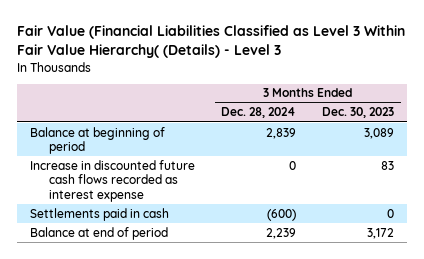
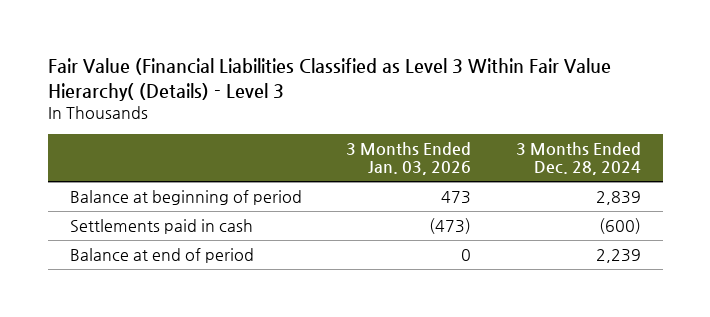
- | 3 Months Ended Dec. 28, 2024 | 3 Months Ended Dec. 30, 2023
+ | 3 Months Ended Jan. 03, 2026 | 3 Months Ended Dec. 28, 2024
- Increase in discounted future cash flows recorded as interest expense | 0 | 83

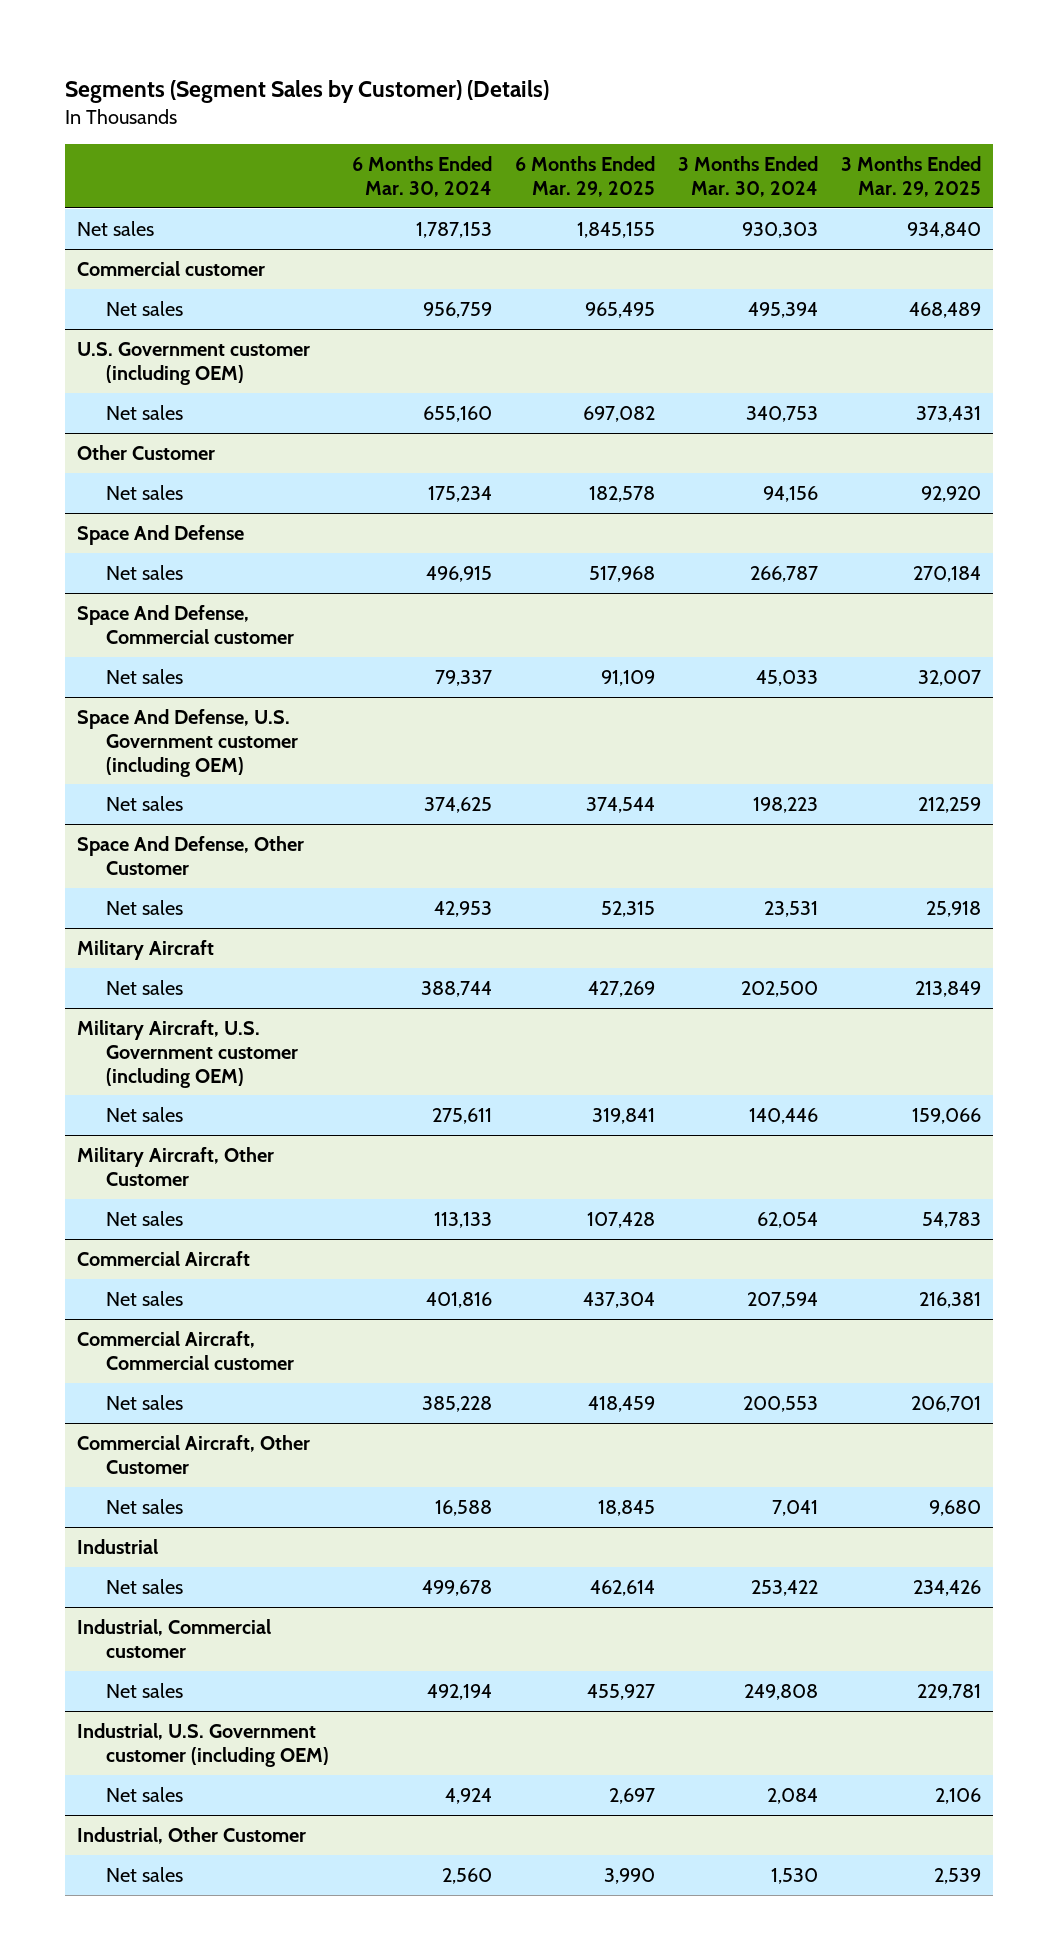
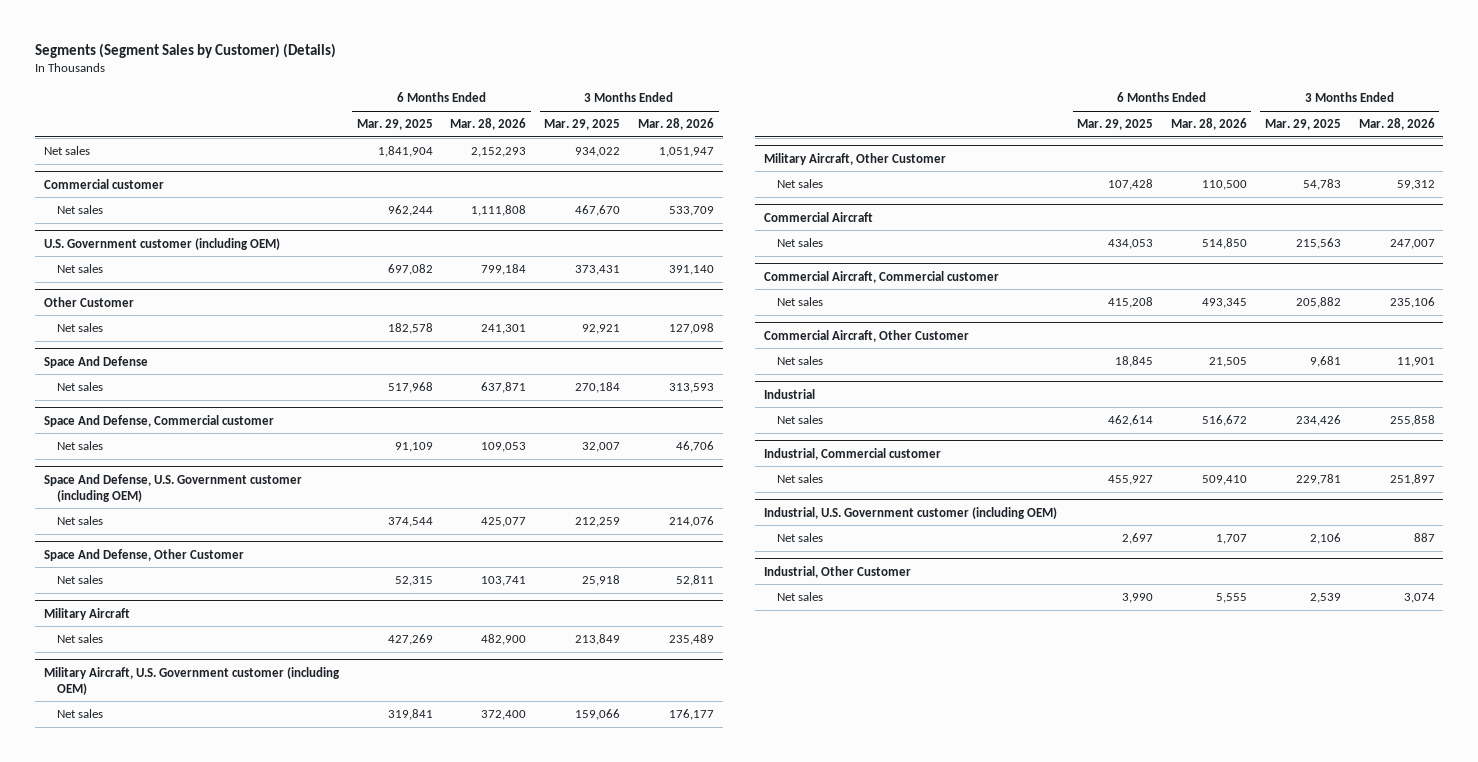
- | 6 Months Ended Mar. 30, 2024 | 6 Months Ended Mar. 29, 2025 | 3 Months Ended Mar. 30, 2024 | 3 Months Ended Mar. 29, 2025
+ | 6 Months Ended Mar. 29, 2025 | 6 Months Ended Mar. 28, 2026 | 3 Months Ended Mar. 29, 2025 | 3 Months Ended Mar. 28, 2026
- Net sales | 1,787,153 | 1,845,155 | 930,303 | 934,840
+ Net sales | 1,841,904 | 2,152,293 | 934,022 | 1,051,947
@ Commercial customer
- Net sales | 956,759 | 965,495 | 495,394 | 468,489
+ Net sales | 962,244 | 1,111,808 | 467,670 | 533,709
@ Other Customer
- Net sales | 175,234 | 182,578 | 94,156 | 92,920
+ Net sales | 182,578 | 241,301 | 92,921 | 127,098
@ Commercial Aircraft
- Net sales | 401,816 | 437,304 | 207,594 | 216,381
+ Net sales | 434,053 | 514,850 | 215,563 | 247,007
@ Commercial Aircraft, Commercial customer
- Net sales | 385,228 | 418,459 | 200,553 | 206,701
+ Net sales | 415,208 | 493,345 | 205,882 | 235,106
@ Commercial Aircraft, Other Customer
- Net sales | 16,588 | 18,845 | 7,041 | 9,680
+ Net sales | 18,845 | 21,505 | 9,681 | 11,901

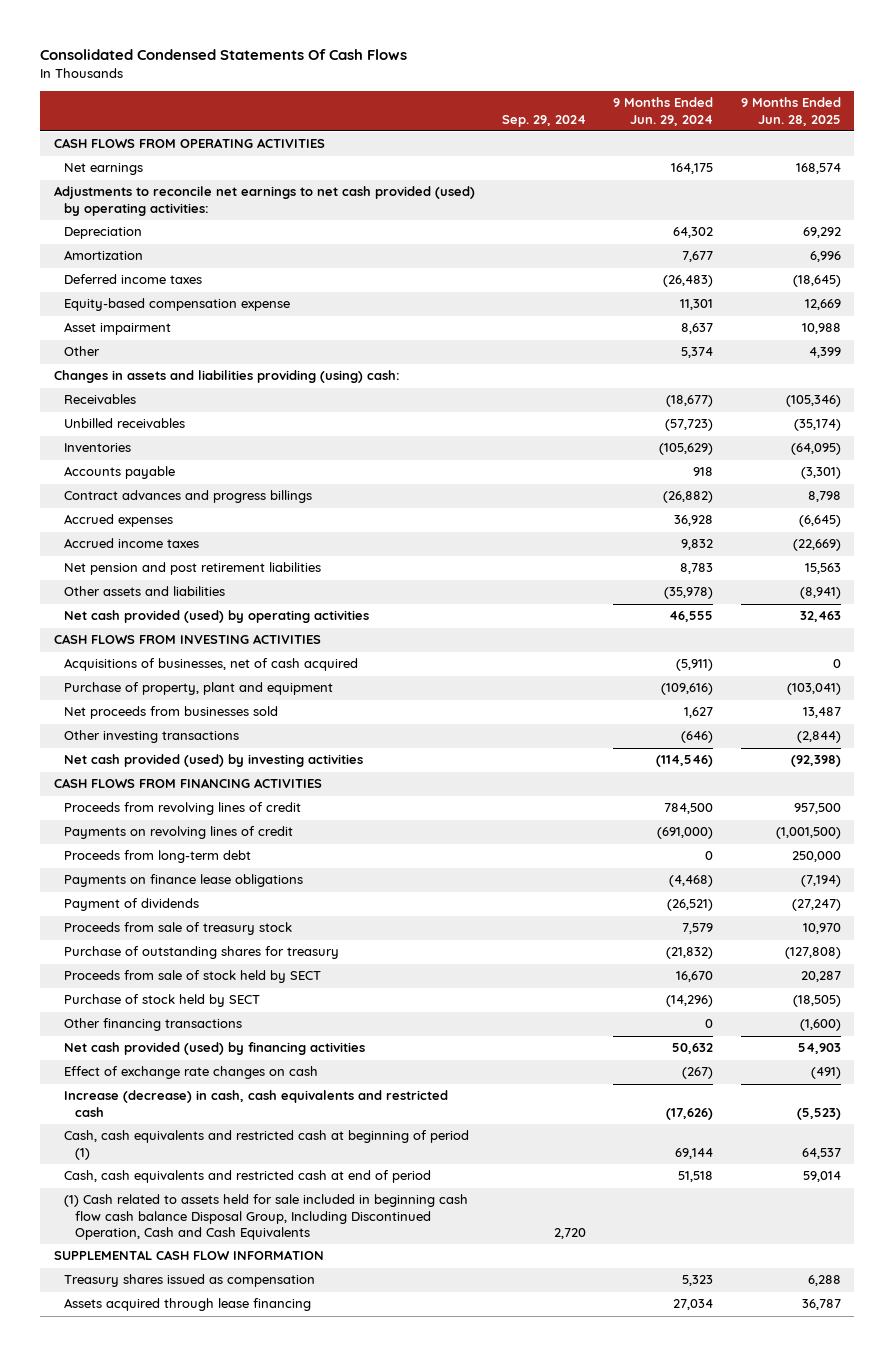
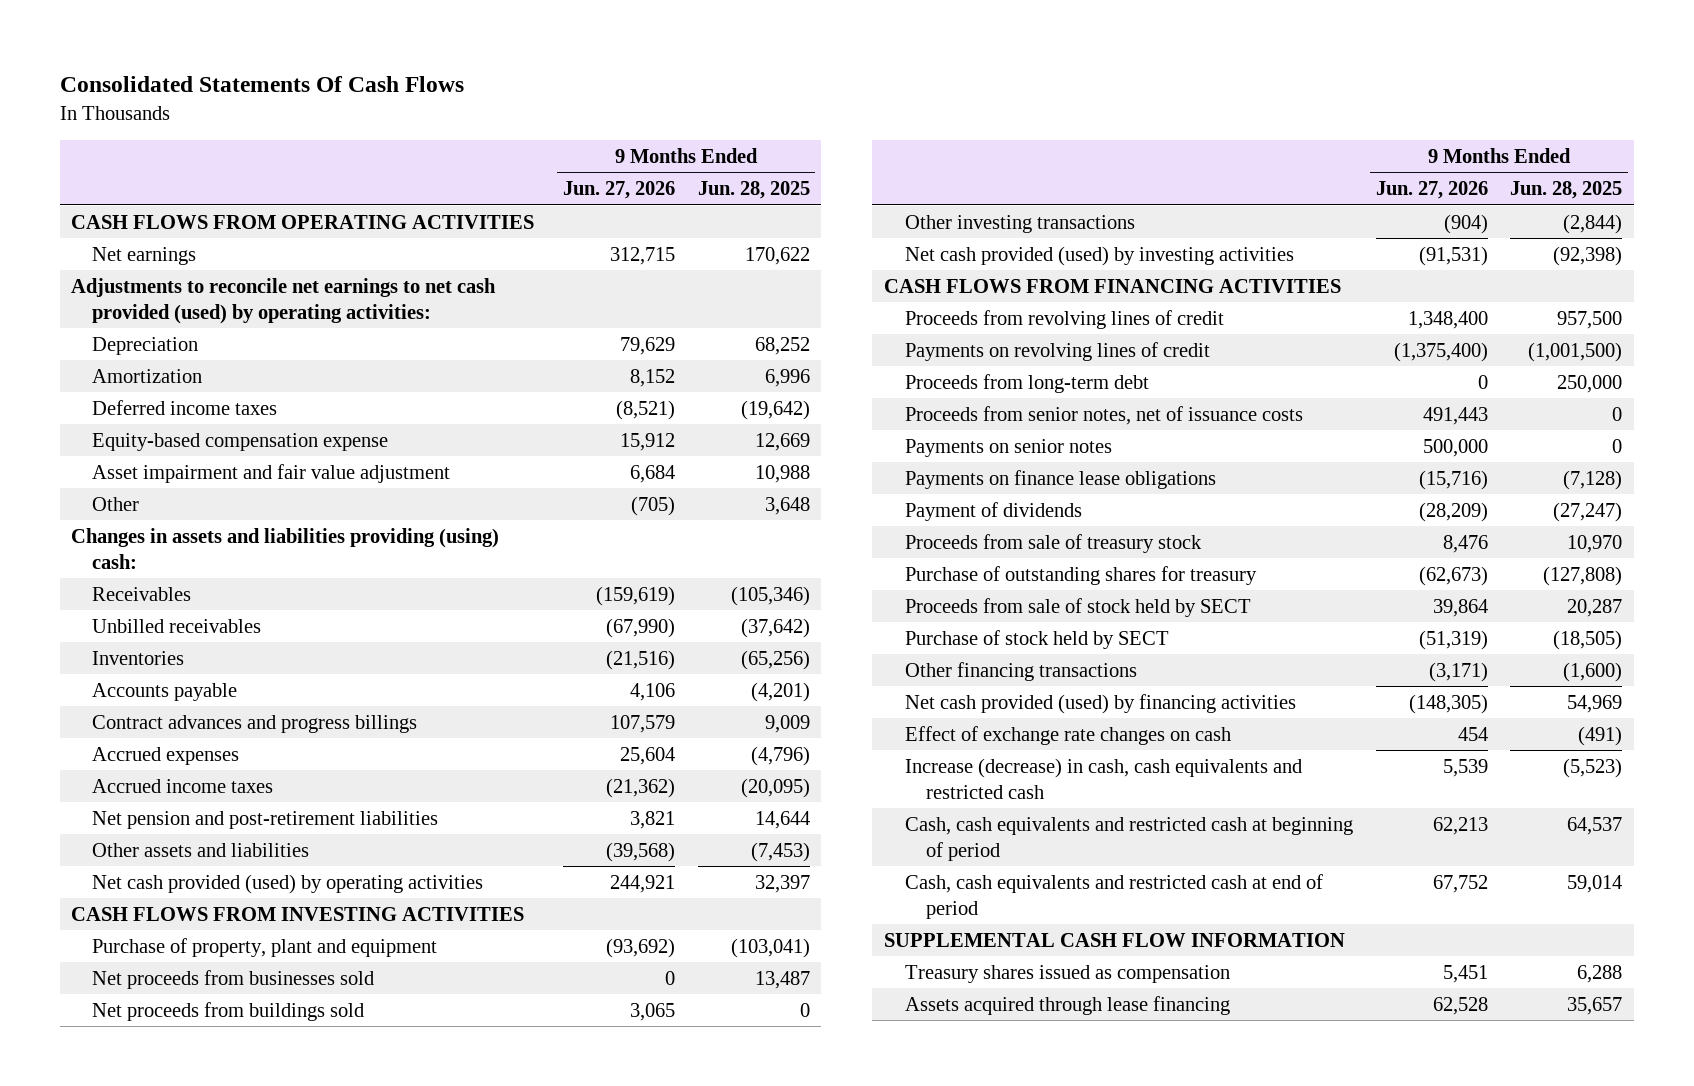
- Consolidated Condensed Statements Of Cash Flows
+ Consolidated Statements Of Cash Flows
- | Sep. 29, 2024 | 9 Months Ended Jun. 29, 2024 | 9 Months Ended Jun. 28, 2025
+ | 9 Months Ended Jun. 27, 2026 | 9 Months Ended Jun. 28, 2025
- Net earnings | | 164,175 | 168,574
+ Net earnings | 312,715 | 170,622
- Depreciation | | 64,302 | 69,292
+ Depreciation | 79,629 | 68,252
- Deferred income taxes | | (26,483) | (18,645)
+ Deferred income taxes | (8,521) | (19,642)
- Asset impairment | | 8,637 | 10,988
- Other | | 5,374 | 4,399
+ Asset impairment and fair value adjustment | 6,684 | 10,988
+ Other | (705) | 3,648
- Unbilled receivables | | (57,723) | (35,174)
- Inventories | | (105,629) | (64,095)
- Accounts payable | | 918 | (3,301)
- Contract advances and progress billings | | (26,882) | 8,798
- Accrued expenses | | 36,928 | (6,645)
- Accrued income taxes | | 9,832 | (22,669)
- Net pension and post retirement liabilities | | 8,783 | 15,563
- Other assets and liabilities | | (35,978) | (8,941)
- Net cash provided (used) by operating activities | | 46,555 | 32,463
+ Unbilled receivables | (67,990) | (37,642)
+ Inventories | (21,516) | (65,256)
+ Accounts payable | 4,106 | (4,201)
+ Contract advances and progress billings | 107,579 | 9,009
+ Accrued expenses | 25,604 | (4,796)
+ Accrued income taxes | (21,362) | (20,095)
+ Net pension and post-retirement liabilities | 3,821 | 14,644
+ Other assets and liabilities | (39,568) | (7,453)
+ Net cash provided (used) by operating activities | 244,921 | 32,397
- Acquisitions of businesses, net of cash acquired | | (5,911) | 0
+ Net proceeds from buildings sold | 3,065 | 0
- Payments on finance lease obligations | | (4,468) | (7,194)
+ Proceeds from senior notes, net of issuance costs | 491,443 | 0
+ Payments on senior notes | 500,000 | 0
+ Payments on finance lease obligations | (15,716) | (7,128)
- Net cash provided (used) by financing activities | | 50,632 | 54,903
+ Net cash provided (used) by financing activities | (148,305) | 54,969
- Cash, cash equivalents and restricted cash at beginning of period (1) | | 69,144 | 64,537
+ Cash, cash equivalents and restricted cash at beginning of period | 62,213 | 64,537
- (1) Cash related to assets held for sale included in beginning cash flow cash balance Disposal Group, Including Discontinued Operation, Cash and Cash Equivalents | 2,720 | |
- Assets acquired through lease financing | | 27,034 | 36,787
+ Assets acquired through lease financing | 62,528 | 35,657

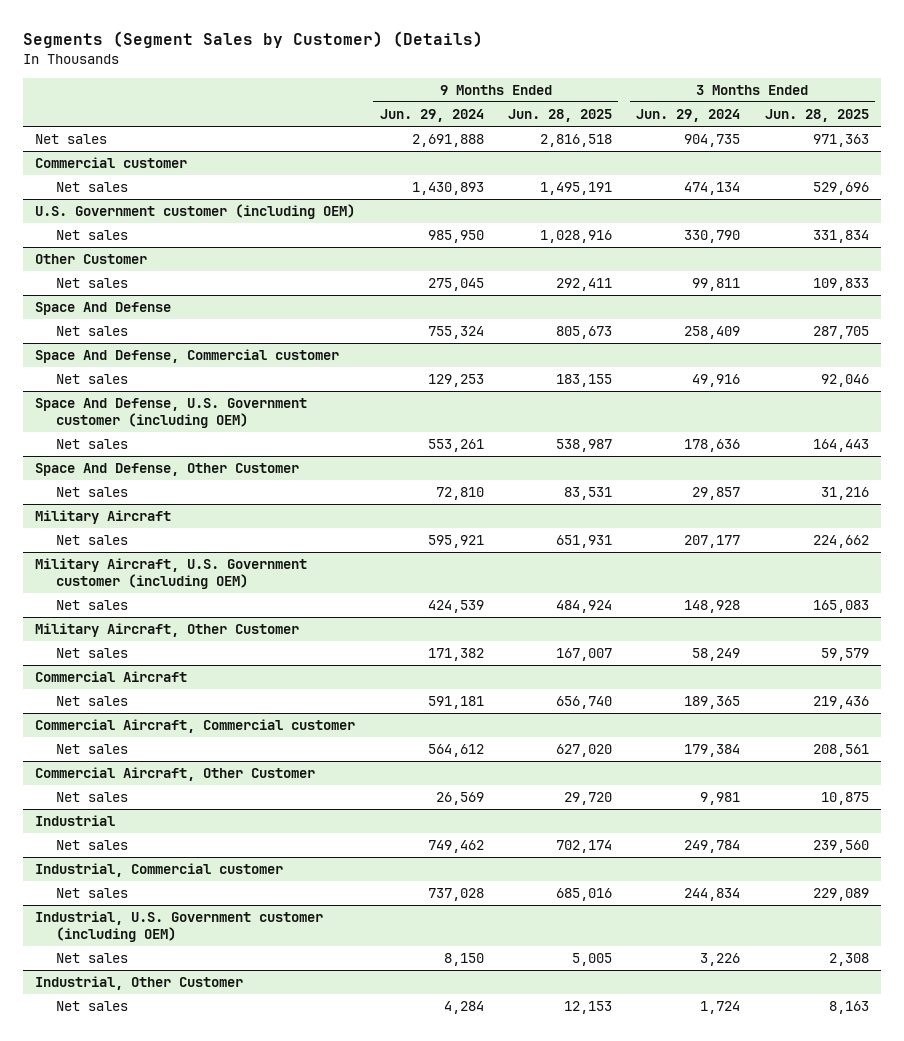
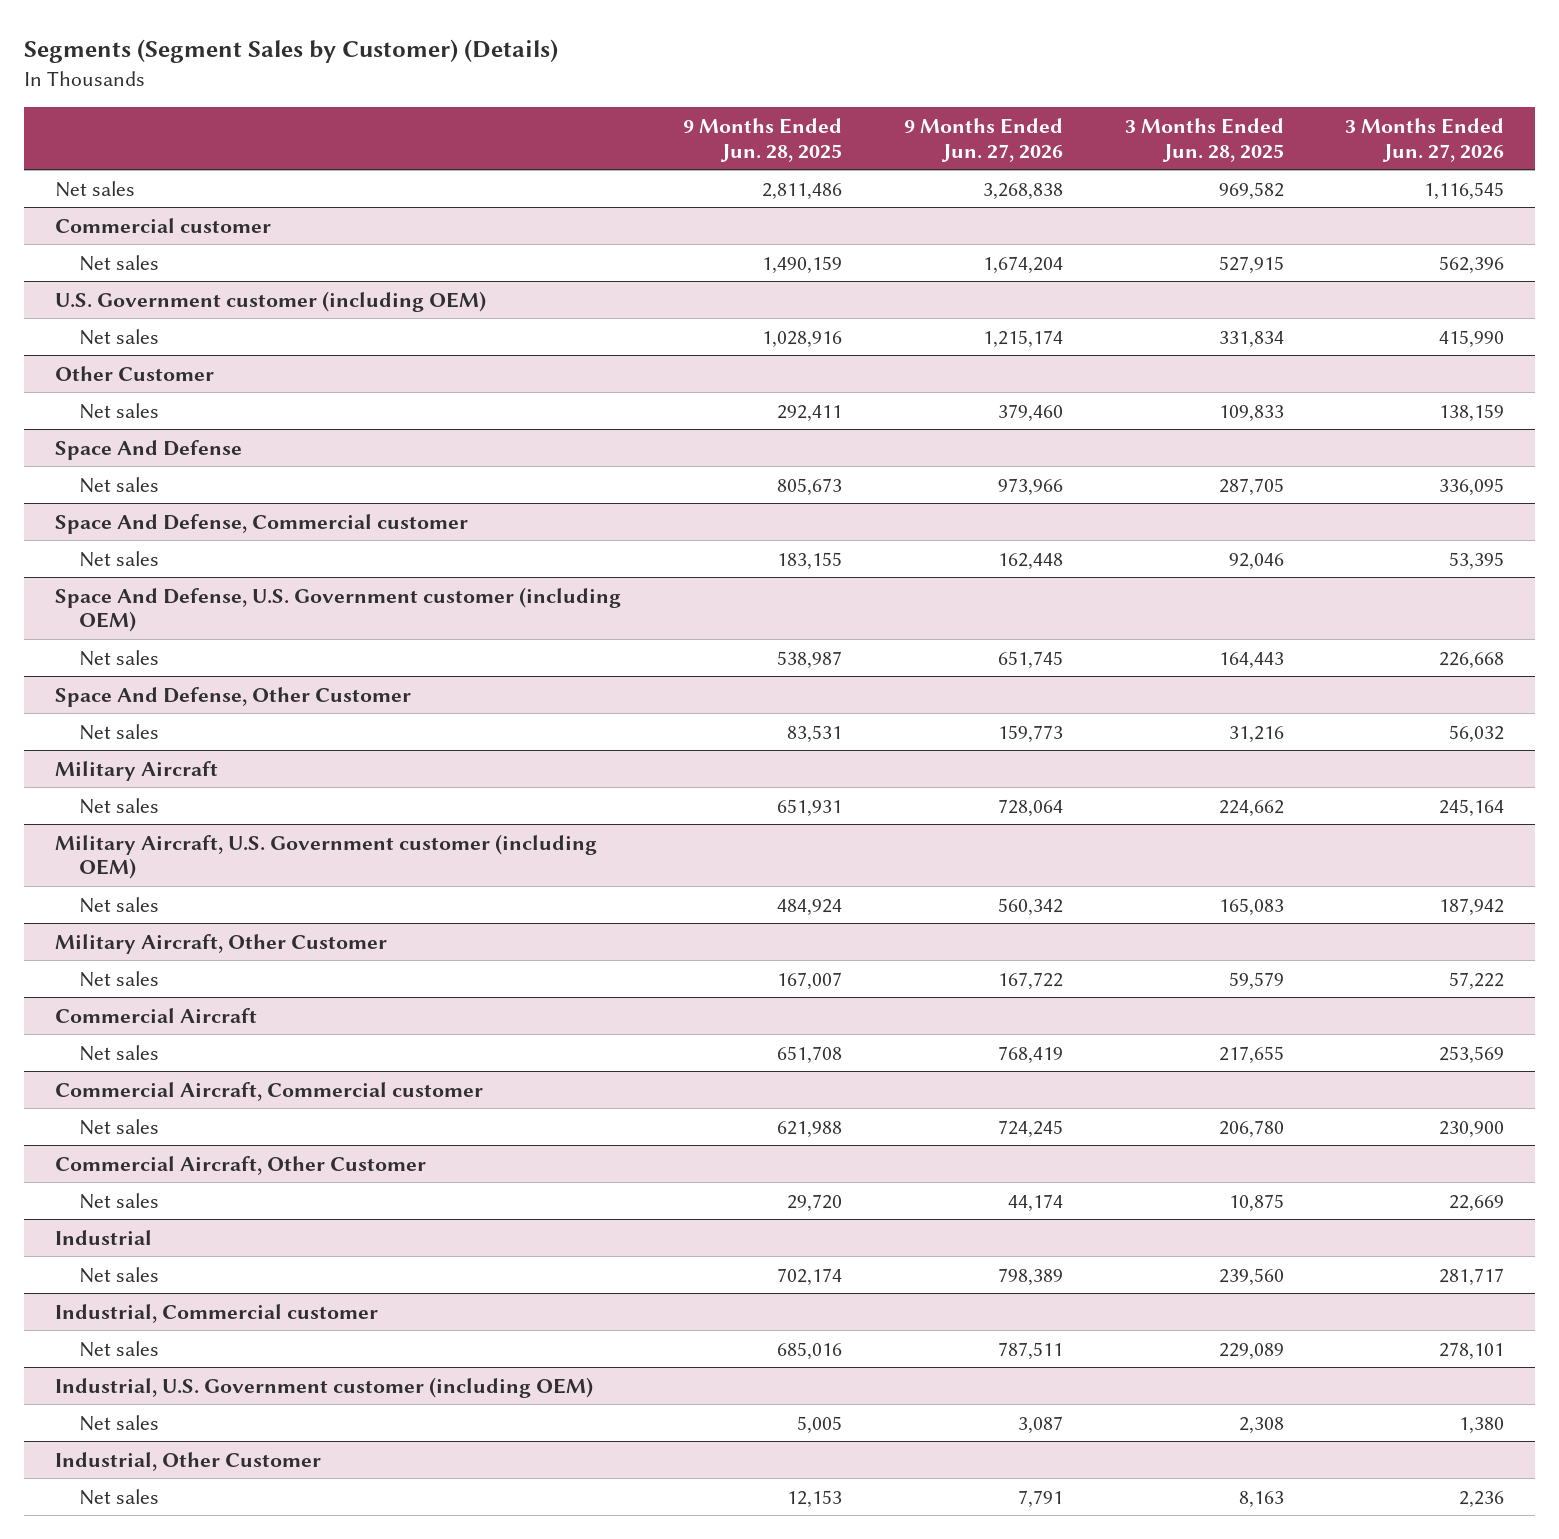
- | 9 Months Ended Jun. 29, 2024 | 9 Months Ended Jun. 28, 2025 | 3 Months Ended Jun. 29, 2024 | 3 Months Ended Jun. 28, 2025
+ | 9 Months Ended Jun. 28, 2025 | 9 Months Ended Jun. 27, 2026 | 3 Months Ended Jun. 28, 2025 | 3 Months Ended Jun. 27, 2026
- Net sales | 2,691,888 | 2,816,518 | 904,735 | 971,363
+ Net sales | 2,811,486 | 3,268,838 | 969,582 | 1,116,545
@ Commercial customer
- Net sales | 1,430,893 | 1,495,191 | 474,134 | 529,696
+ Net sales | 1,490,159 | 1,674,204 | 527,915 | 562,396
@ Commercial Aircraft
- Net sales | 591,181 | 656,740 | 189,365 | 219,436
+ Net sales | 651,708 | 768,419 | 217,655 | 253,569
@ Commercial Aircraft, Commercial customer
- Net sales | 564,612 | 627,020 | 179,384 | 208,561
+ Net sales | 621,988 | 724,245 | 206,780 | 230,900

